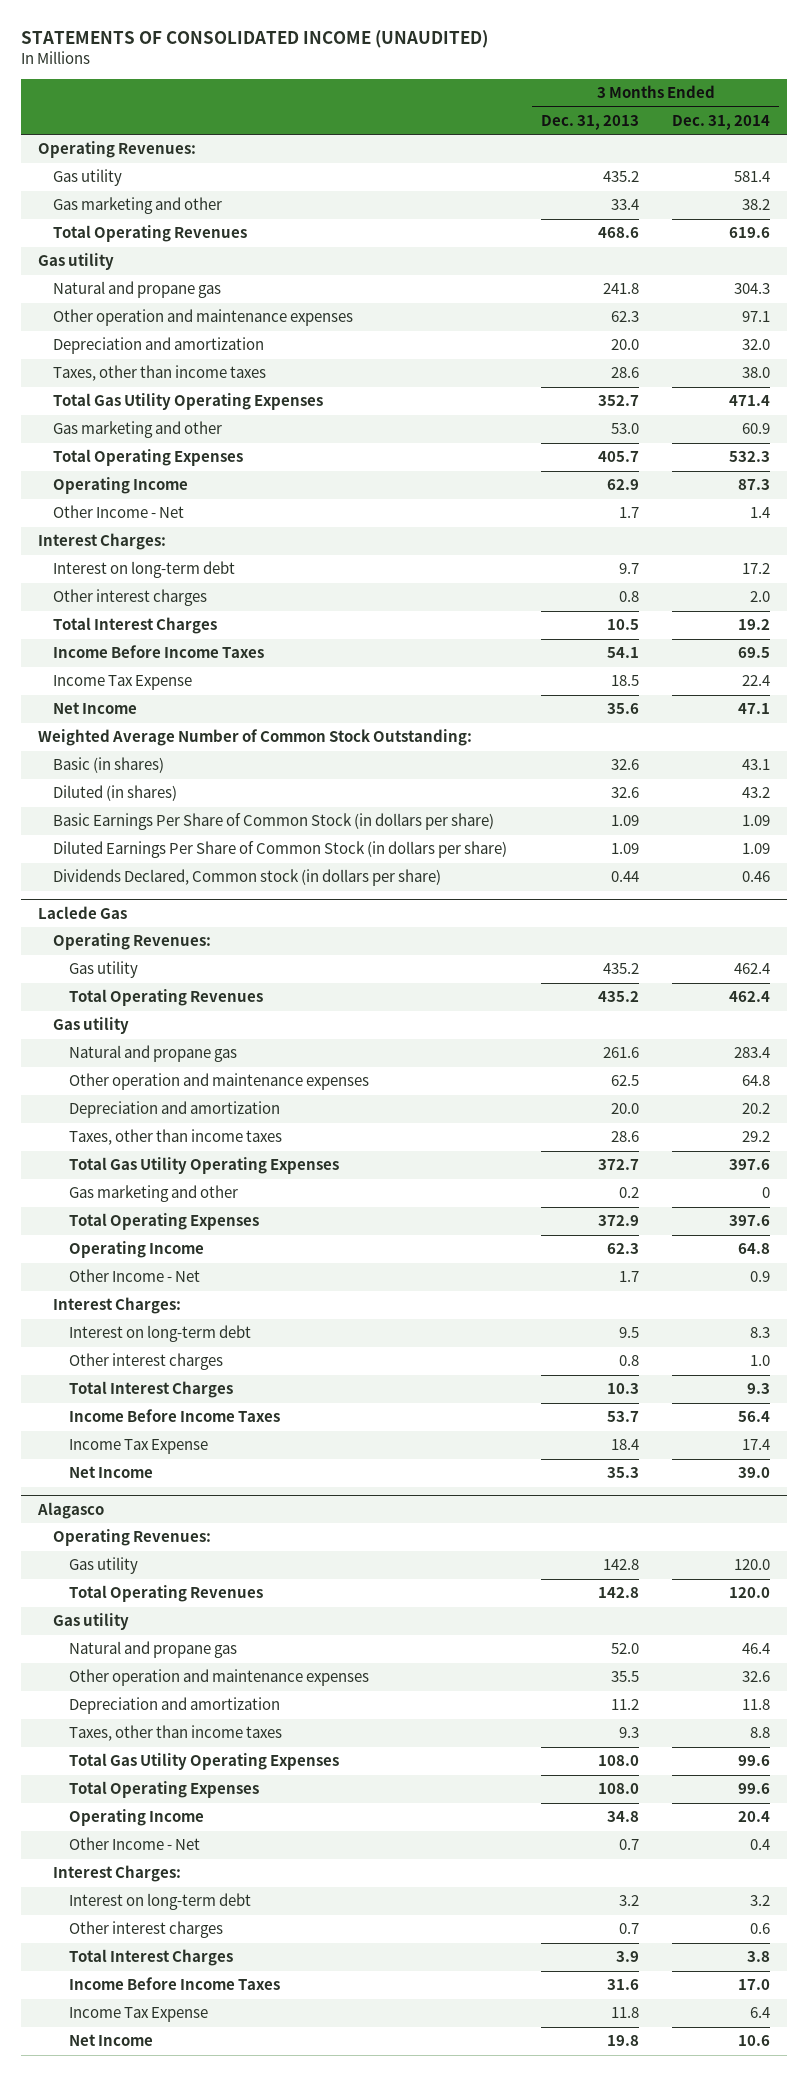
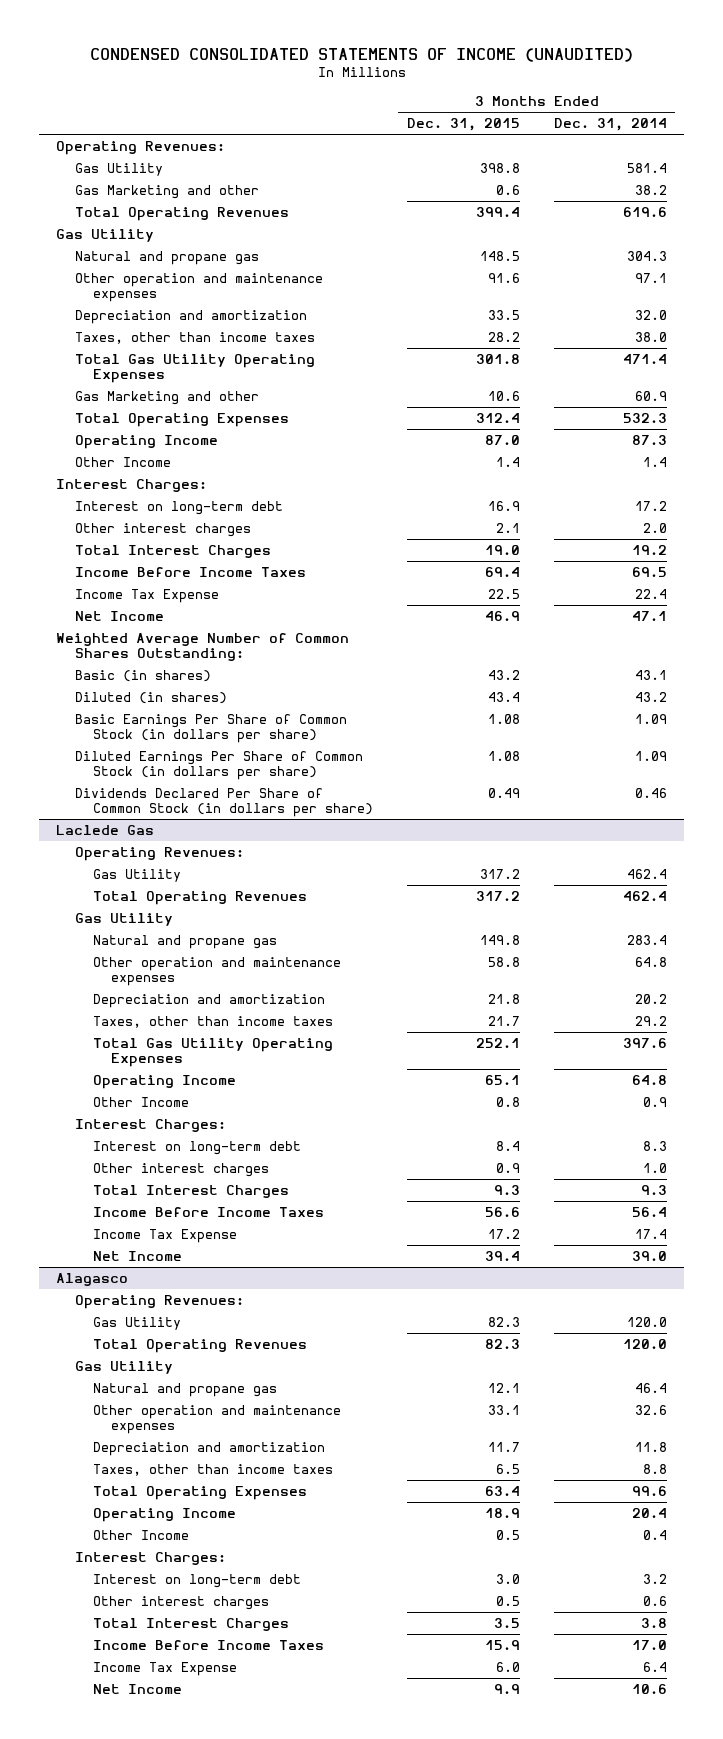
- STATEMENTS OF CONSOLIDATED INCOME (UNAUDITED)
+ CONDENSED CONSOLIDATED STATEMENTS OF INCOME (UNAUDITED)
- | 3 Months Ended Dec. 31, 2013 | 3 Months Ended Dec. 31, 2014
+ | 3 Months Ended Dec. 31, 2015 | 3 Months Ended Dec. 31, 2014
- Gas utility | 435.2 | 581.4
- Gas marketing and other | 33.4 | 38.2
+ Gas Utility | 398.8 | 581.4
+ Gas Marketing and other | 0.6 | 38.2
- Gas utility
+ Gas Utility
- Gas marketing and other | 53.0 | 60.9
+ Gas Marketing and other | 10.6 | 60.9
- Other Income - Net | 1.7 | 1.4
+ Other Income | 1.4 | 1.4
- Weighted Average Number of Common Stock Outstanding:
+ Weighted Average Number of Common Shares Outstanding:
- Dividends Declared, Common stock (in dollars per share) | 0.44 | 0.46
+ Dividends Declared Per Share of Common Stock (in dollars per share) | 0.49 | 0.46
@ Laclede Gas
- Gas utility | 435.2 | 462.4
+ Gas Utility | 317.2 | 462.4
- Gas utility
+ Gas Utility
- Gas marketing and other | 0.2 | 0
- Total Operating Expenses | 372.9 | 397.6
- Other Income - Net | 1.7 | 0.9
+ Other Income | 0.8 | 0.9
@ Alagasco
- Gas utility | 142.8 | 120.0
+ Gas Utility | 82.3 | 120.0
- Gas utility
+ Gas Utility
- Total Gas Utility Operating Expenses | 108.0 | 99.6
- Other Income - Net | 0.7 | 0.4
+ Other Income | 0.5 | 0.4

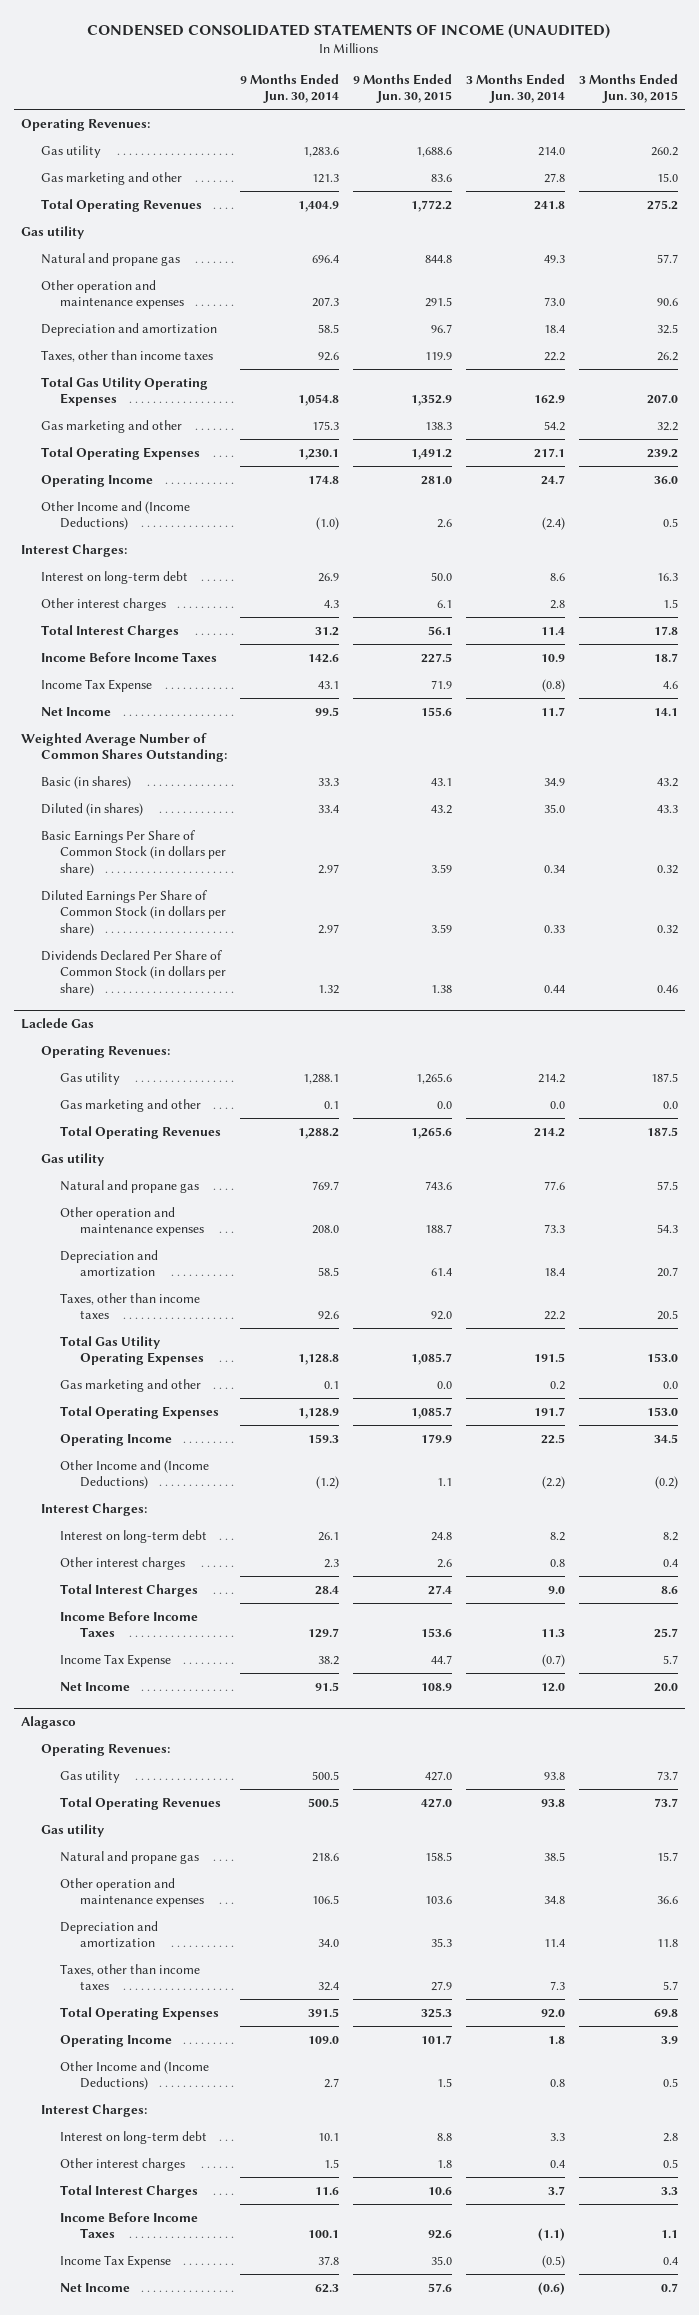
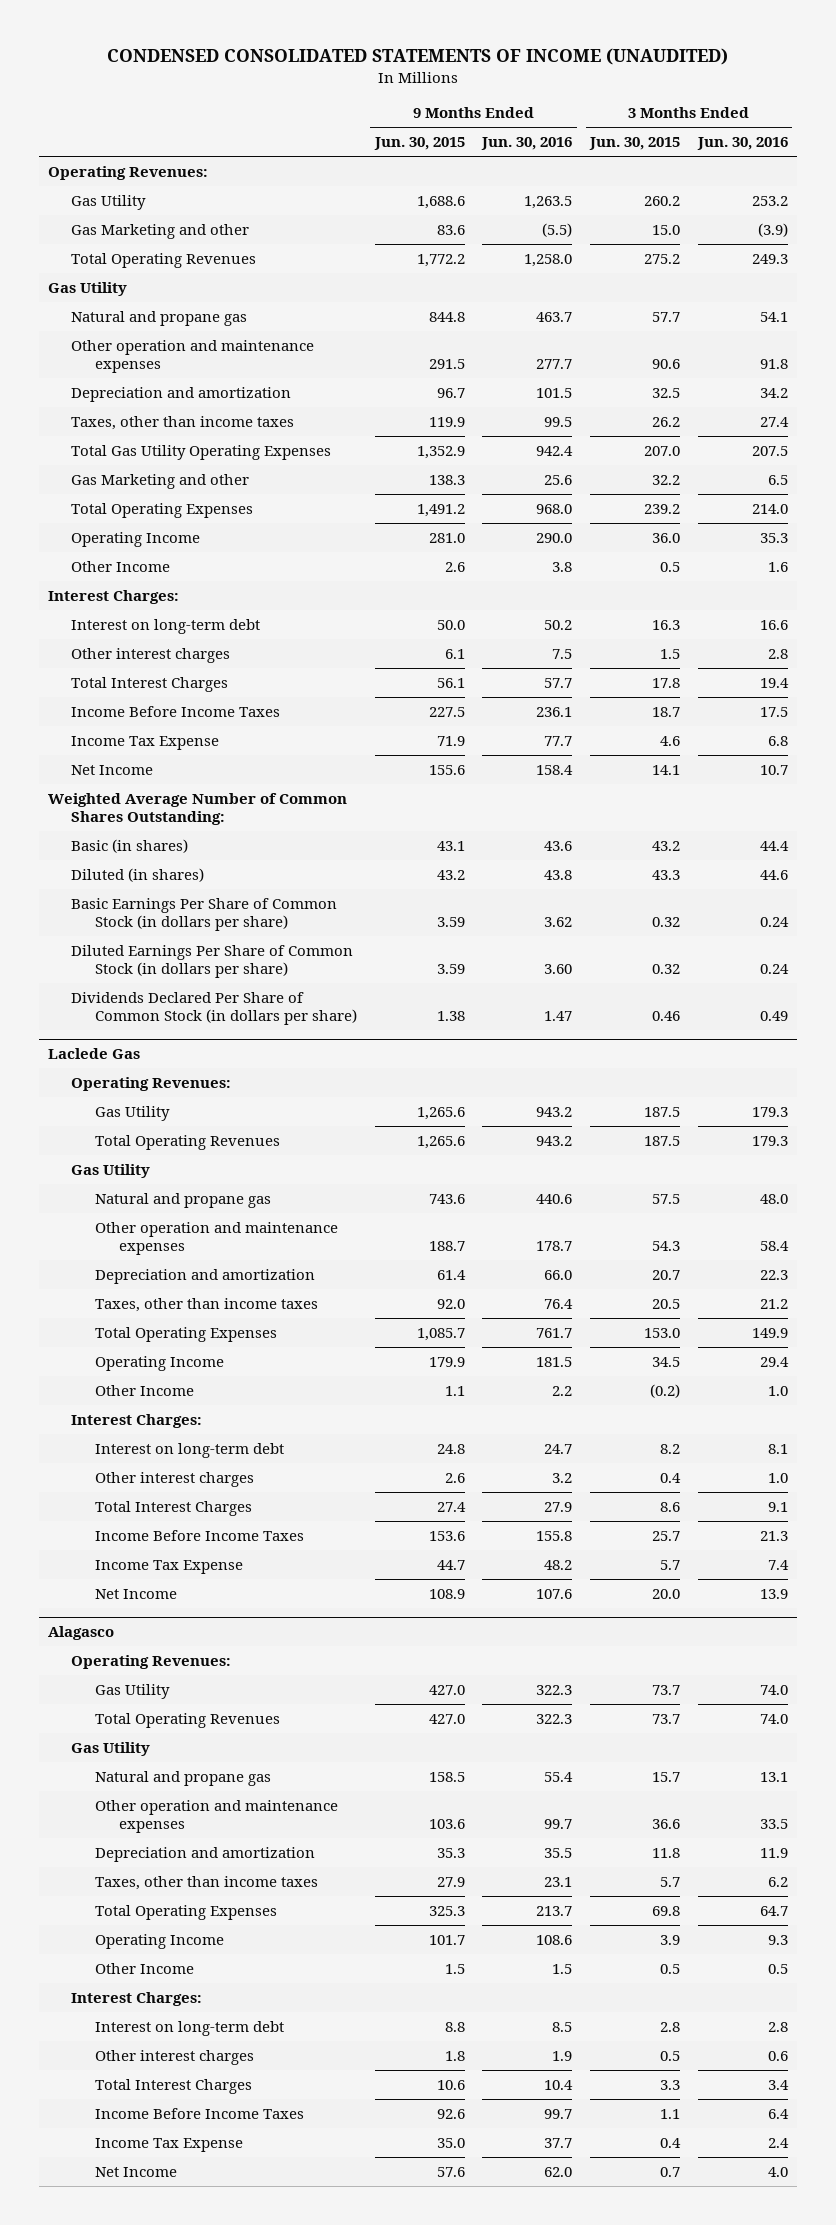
- | 9 Months Ended Jun. 30, 2014 | 9 Months Ended Jun. 30, 2015 | 3 Months Ended Jun. 30, 2014 | 3 Months Ended Jun. 30, 2015
+ | 9 Months Ended Jun. 30, 2015 | 9 Months Ended Jun. 30, 2016 | 3 Months Ended Jun. 30, 2015 | 3 Months Ended Jun. 30, 2016
- Gas utility | 1,283.6 | 1,688.6 | 214.0 | 260.2
- Gas marketing and other | 121.3 | 83.6 | 27.8 | 15.0
+ Gas Utility | 1,688.6 | 1,263.5 | 260.2 | 253.2
+ Gas Marketing and other | 83.6 | (5.5) | 15.0 | (3.9)
- Gas utility
+ Gas Utility
- Gas marketing and other | 175.3 | 138.3 | 54.2 | 32.2
+ Gas Marketing and other | 138.3 | 25.6 | 32.2 | 6.5
- Other Income and (Income Deductions) | (1.0) | 2.6 | (2.4) | 0.5
+ Other Income | 2.6 | 3.8 | 0.5 | 1.6
@ Laclede Gas
- Gas utility | 1,288.1 | 1,265.6 | 214.2 | 187.5
- Gas marketing and other | 0.1 | 0.0 | 0.0 | 0.0
+ Gas Utility | 1,265.6 | 943.2 | 187.5 | 179.3
- Gas utility
+ Gas Utility
- Total Gas Utility Operating Expenses | 1,128.8 | 1,085.7 | 191.5 | 153.0
- Gas marketing and other | 0.1 | 0.0 | 0.2 | 0.0
- Other Income and (Income Deductions) | (1.2) | 1.1 | (2.2) | (0.2)
+ Other Income | 1.1 | 2.2 | (0.2) | 1.0
@ Alagasco
- Gas utility | 500.5 | 427.0 | 93.8 | 73.7
+ Gas Utility | 427.0 | 322.3 | 73.7 | 74.0
- Gas utility
+ Gas Utility
- Other Income and (Income Deductions) | 2.7 | 1.5 | 0.8 | 0.5
+ Other Income | 1.5 | 1.5 | 0.5 | 0.5

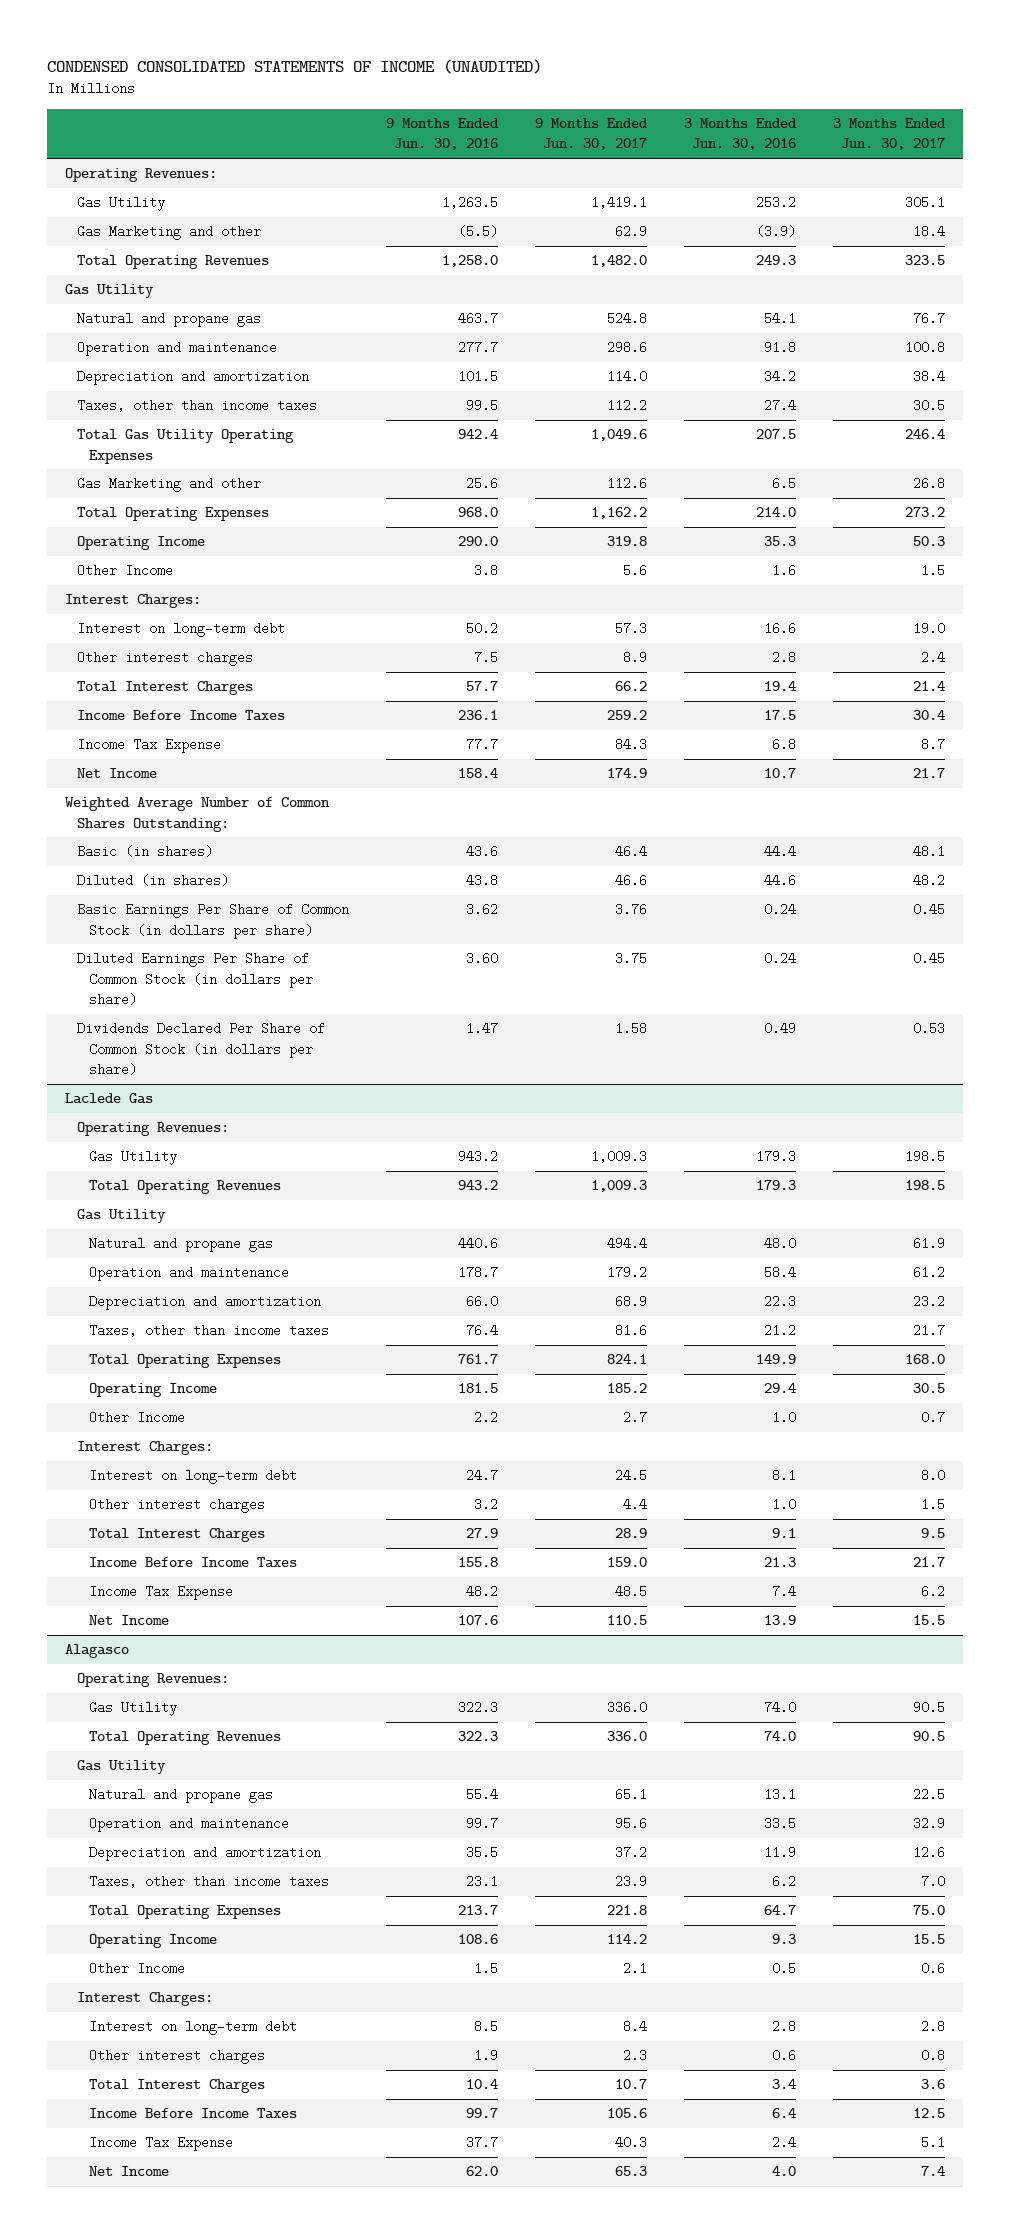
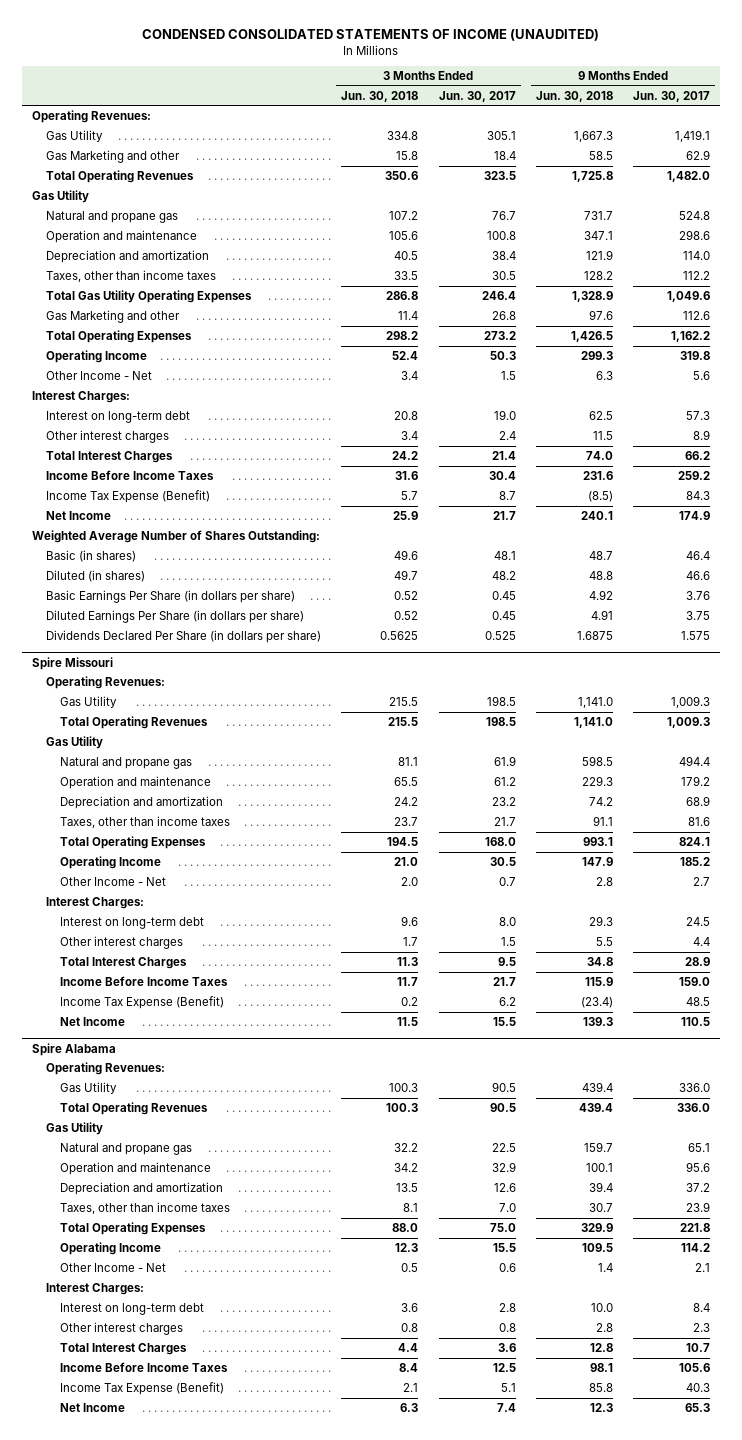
- | 9 Months Ended Jun. 30, 2016 | 9 Months Ended Jun. 30, 2017 | 3 Months Ended Jun. 30, 2016 | 3 Months Ended Jun. 30, 2017
+ | 3 Months Ended Jun. 30, 2018 | 3 Months Ended Jun. 30, 2017 | 9 Months Ended Jun. 30, 2018 | 9 Months Ended Jun. 30, 2017
- Other Income | 3.8 | 5.6 | 1.6 | 1.5
+ Other Income - Net | 3.4 | 1.5 | 6.3 | 5.6
- Income Tax Expense | 77.7 | 84.3 | 6.8 | 8.7
+ Income Tax Expense (Benefit) | 5.7 | 8.7 | (8.5) | 84.3
- Weighted Average Number of Common Shares Outstanding:
+ Weighted Average Number of Shares Outstanding:
- Basic Earnings Per Share of Common Stock (in dollars per share) | 3.62 | 3.76 | 0.24 | 0.45
- Diluted Earnings Per Share of Common Stock (in dollars per share) | 3.60 | 3.75 | 0.24 | 0.45
- Dividends Declared Per Share of Common Stock (in dollars per share) | 1.47 | 1.58 | 0.49 | 0.53
- Laclede Gas
+ Basic Earnings Per Share (in dollars per share) | 0.52 | 0.45 | 4.92 | 3.76
+ Diluted Earnings Per Share (in dollars per share) | 0.52 | 0.45 | 4.91 | 3.75
+ Dividends Declared Per Share (in dollars per share) | 0.5625 | 0.525 | 1.6875 | 1.575
+ Spire Missouri
- Other Income | 2.2 | 2.7 | 1.0 | 0.7
+ Other Income - Net | 2.0 | 0.7 | 2.8 | 2.7
- Income Tax Expense | 48.2 | 48.5 | 7.4 | 6.2
+ Income Tax Expense (Benefit) | 0.2 | 6.2 | (23.4) | 48.5
- Alagasco
+ Spire Alabama
- Other Income | 1.5 | 2.1 | 0.5 | 0.6
+ Other Income - Net | 0.5 | 0.6 | 1.4 | 2.1
- Income Tax Expense | 37.7 | 40.3 | 2.4 | 5.1
+ Income Tax Expense (Benefit) | 2.1 | 5.1 | 85.8 | 40.3

